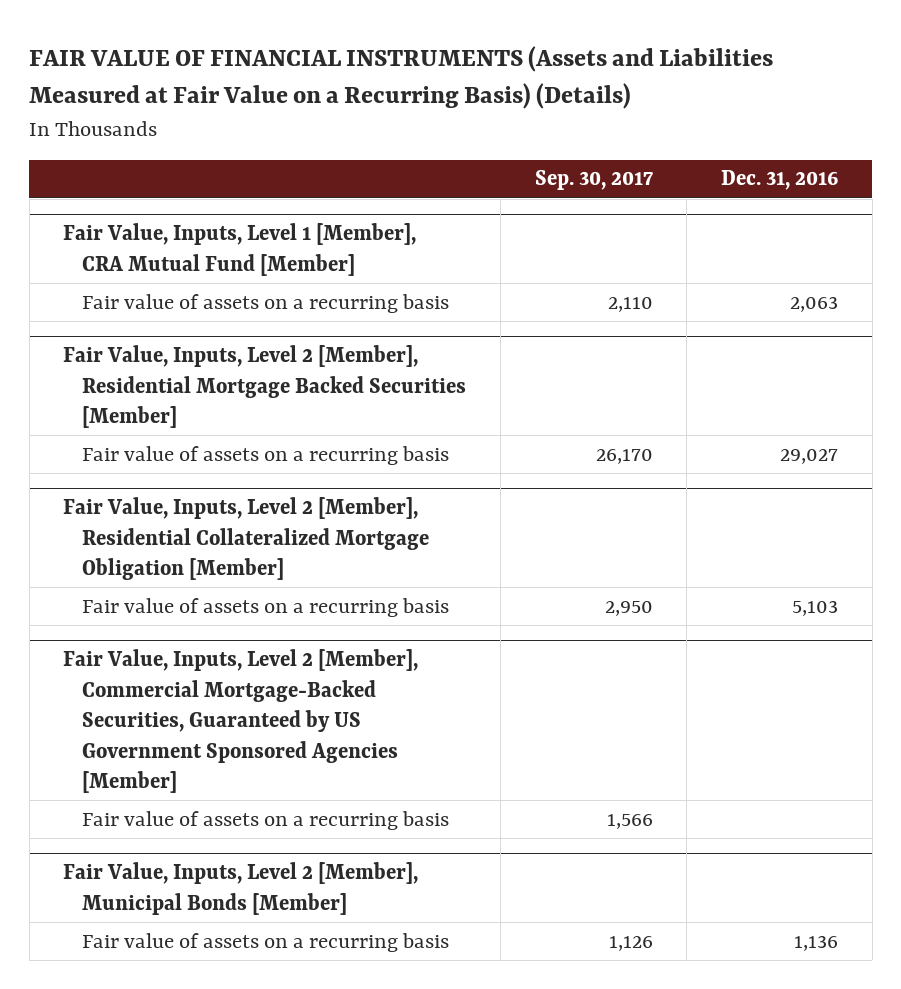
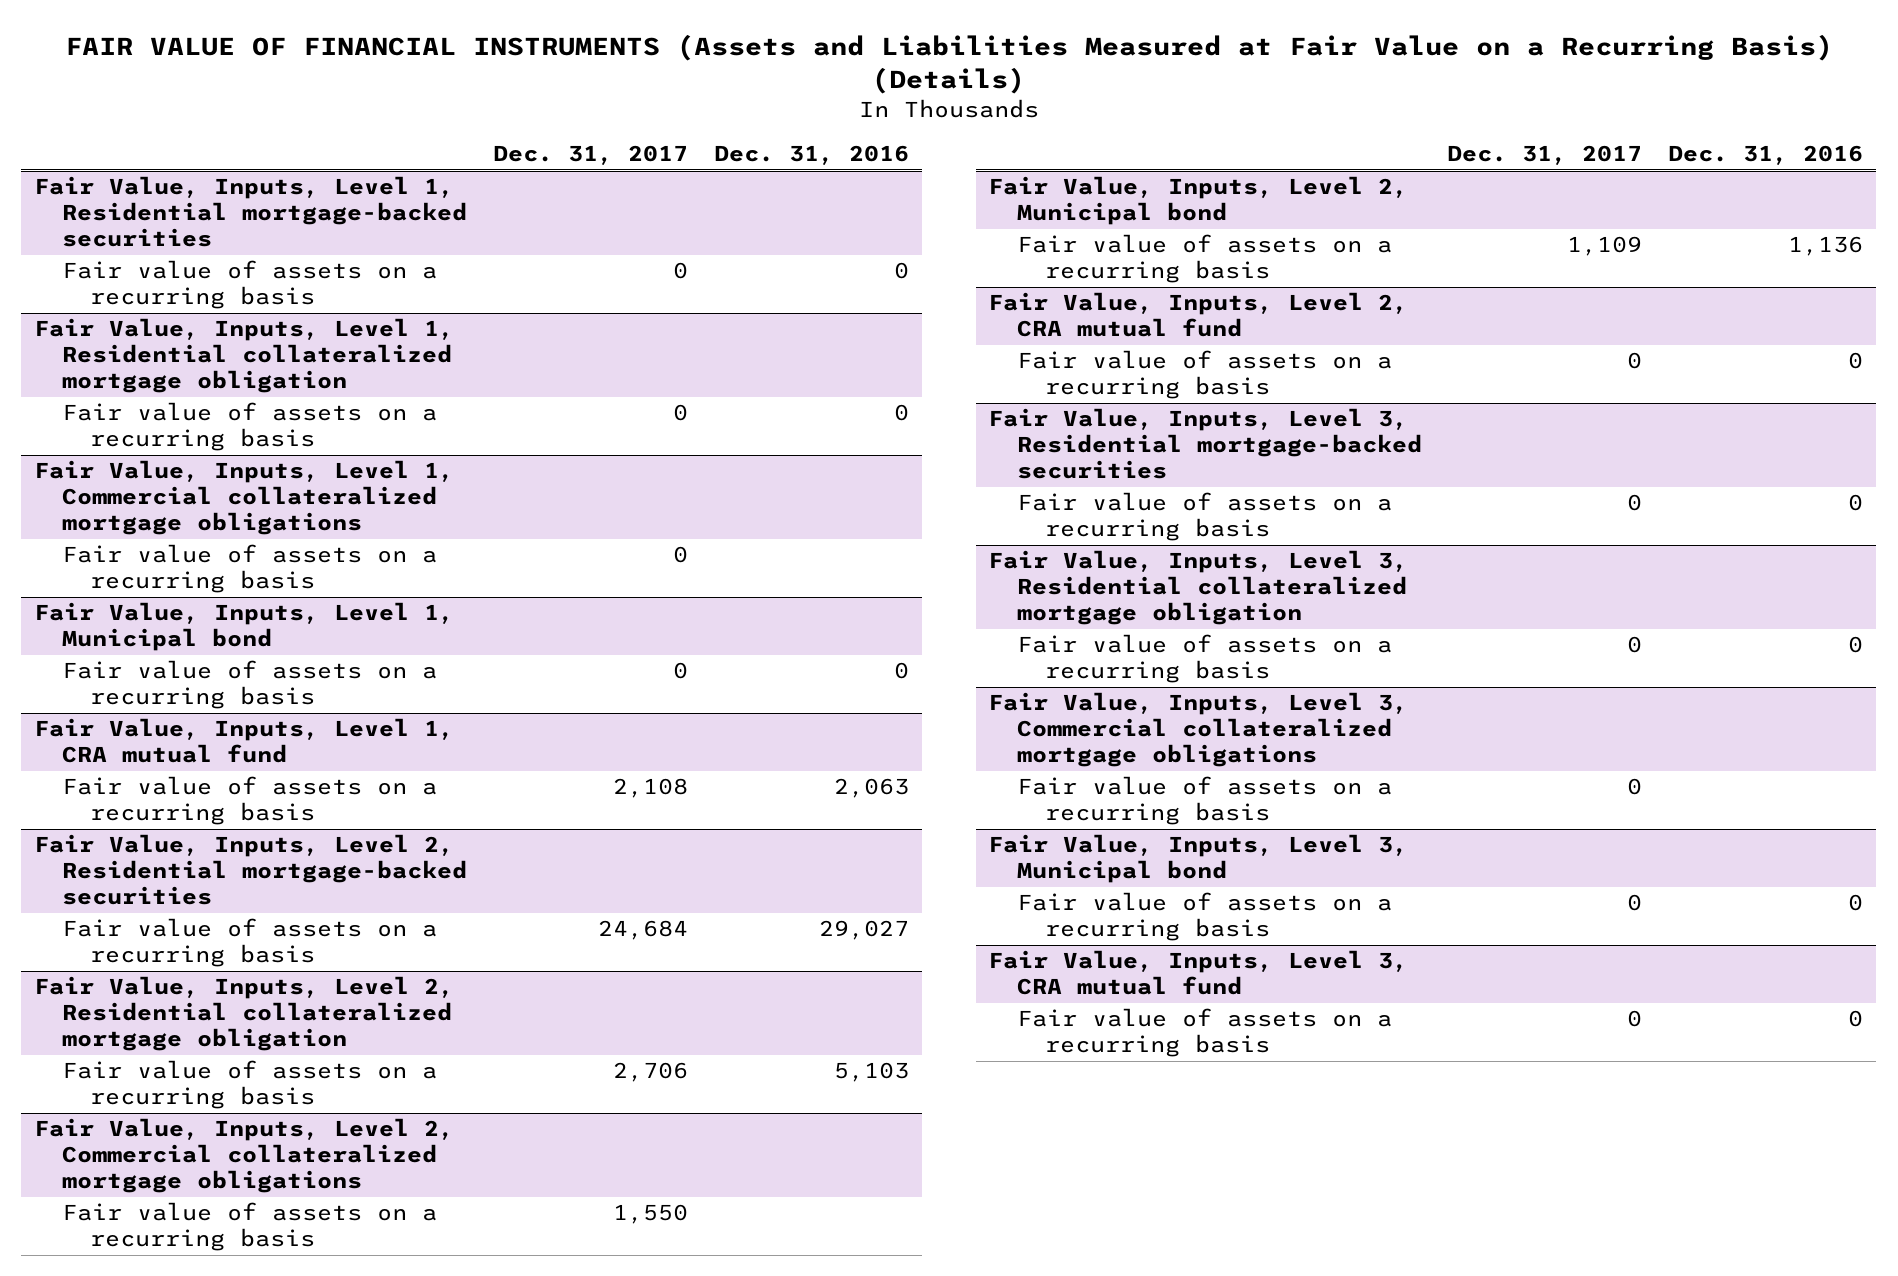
- | Sep. 30, 2017 | Dec. 31, 2016
+ | Dec. 31, 2017 | Dec. 31, 2016
- Fair Value, Inputs, Level 1 [Member], CRA Mutual Fund [Member]
+ Fair Value, Inputs, Level 1, Residential mortgage-backed securities
+ Fair value of assets on a recurring basis | 0 | 0
+ Fair Value, Inputs, Level 1, Residential collateralized mortgage obligation
+ Fair value of assets on a recurring basis | 0 | 0
+ Fair Value, Inputs, Level 1, Commercial collateralized mortgage obligations
+ Fair value of assets on a recurring basis | 0 |
+ Fair Value, Inputs, Level 1, Municipal bond
+ Fair value of assets on a recurring basis | 0 | 0
+ Fair Value, Inputs, Level 1, CRA mutual fund
- Fair Value, Inputs, Level 2 [Member], Residential Mortgage Backed Securities [Member]
+ Fair Value, Inputs, Level 2, Residential mortgage-backed securities
- Fair Value, Inputs, Level 2 [Member], Residential Collateralized Mortgage Obligation [Member]
+ Fair Value, Inputs, Level 2, Residential collateralized mortgage obligation
- Fair Value, Inputs, Level 2 [Member], Commercial Mortgage-Backed Securities, Guaranteed by US Government Sponsored Agencies [Member]
+ Fair Value, Inputs, Level 2, Commercial collateralized mortgage obligations
- Fair Value, Inputs, Level 2 [Member], Municipal Bonds [Member]
+ Fair Value, Inputs, Level 2, Municipal bond
+ Fair Value, Inputs, Level 2, CRA mutual fund
+ Fair value of assets on a recurring basis | 0 | 0
+ Fair Value, Inputs, Level 3, Residential mortgage-backed securities
+ Fair value of assets on a recurring basis | 0 | 0
+ Fair Value, Inputs, Level 3, Residential collateralized mortgage obligation
+ Fair value of assets on a recurring basis | 0 | 0
+ Fair Value, Inputs, Level 3, Commercial collateralized mortgage obligations
+ Fair value of assets on a recurring basis | 0 |
+ Fair Value, Inputs, Level 3, Municipal bond
+ Fair value of assets on a recurring basis | 0 | 0
+ Fair Value, Inputs, Level 3, CRA mutual fund
+ Fair value of assets on a recurring basis | 0 | 0

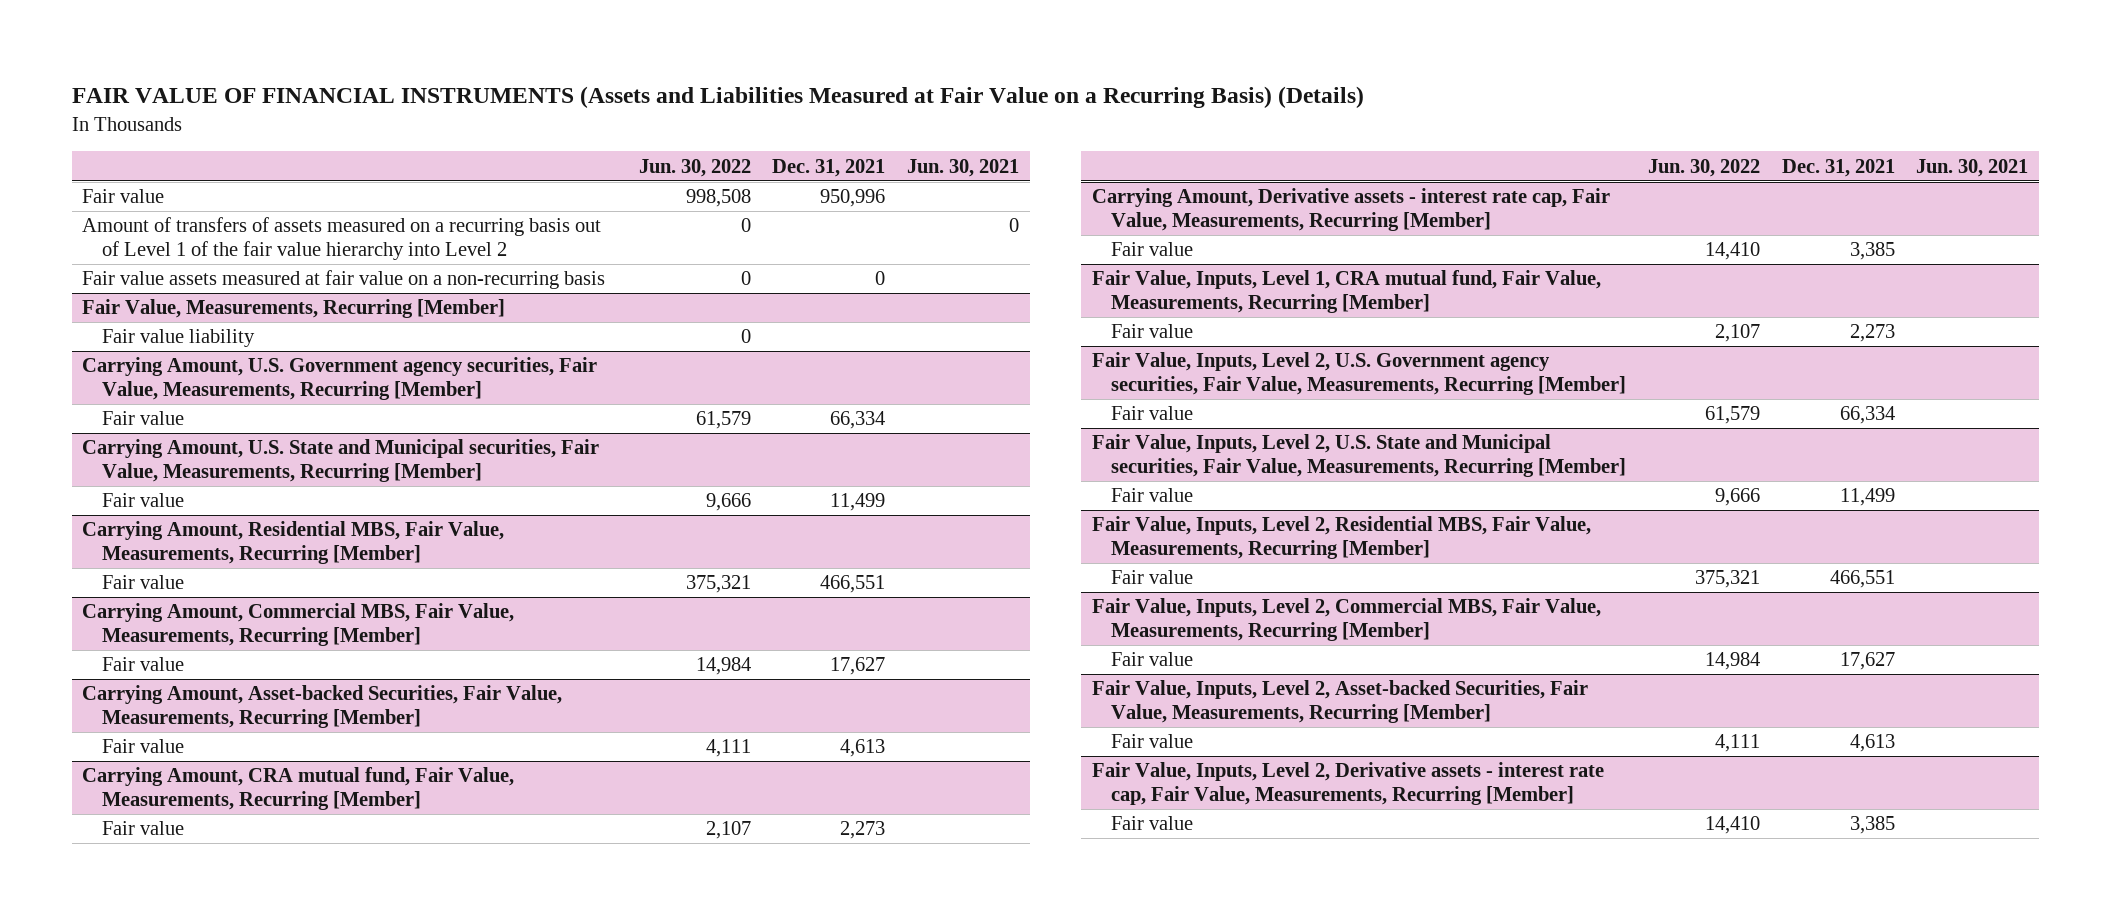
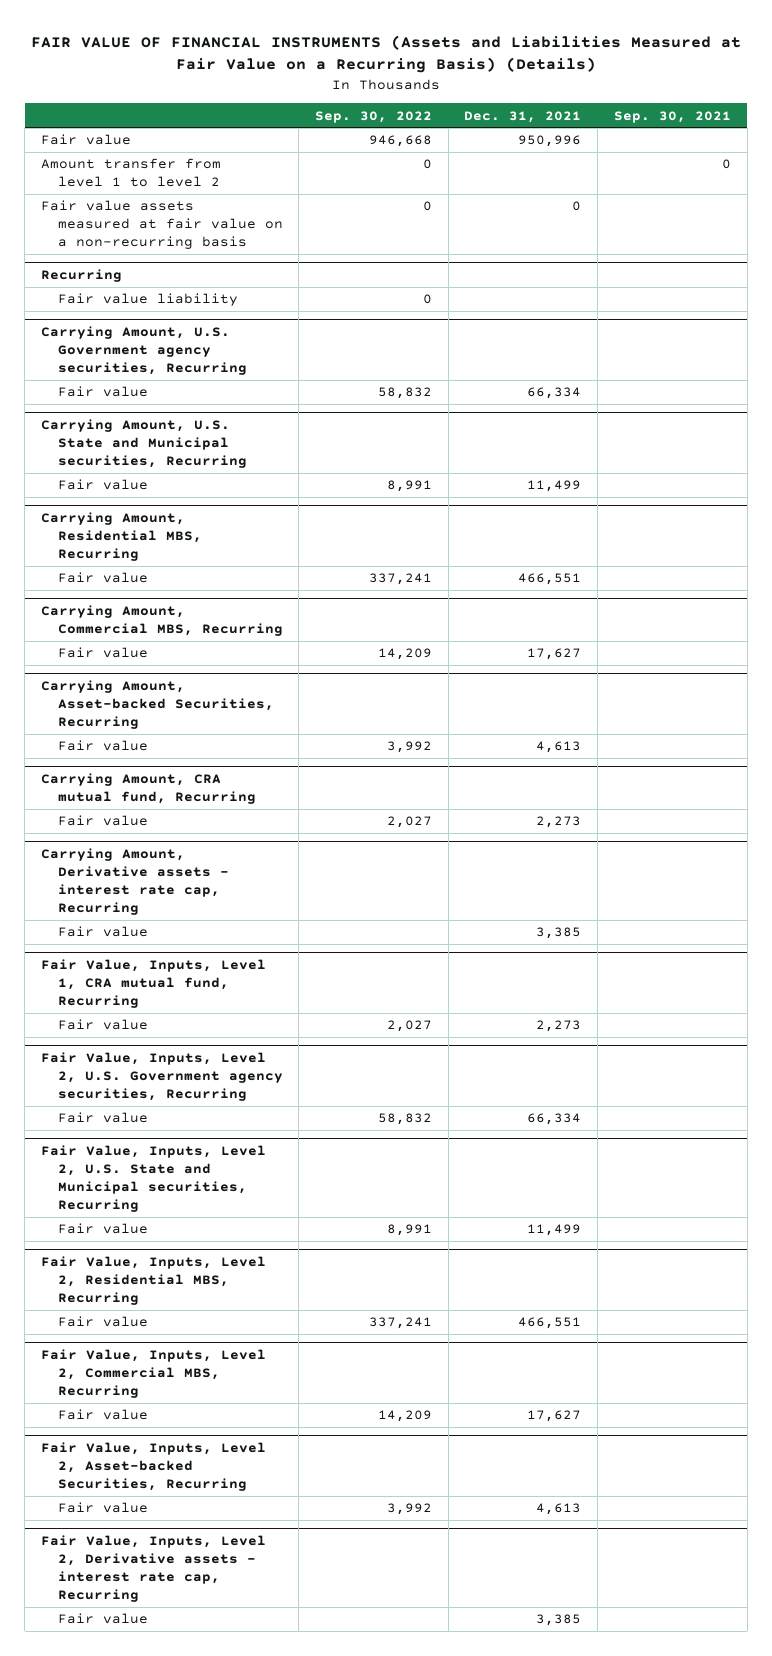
- | Jun. 30, 2022 | Dec. 31, 2021 | Jun. 30, 2021
+ | Sep. 30, 2022 | Dec. 31, 2021 | Sep. 30, 2021
- Amount of transfers of assets measured on a recurring basis out of Level 1 of the fair value hierarchy into Level 2 | 0 | | 0
+ Amount transfer from level 1 to level 2 | 0 | | 0
- Fair Value, Measurements, Recurring [Member]
+ Recurring
- Carrying Amount, U.S. Government agency securities, Fair Value, Measurements, Recurring [Member]
+ Carrying Amount, U.S. Government agency securities, Recurring
- Carrying Amount, U.S. State and Municipal securities, Fair Value, Measurements, Recurring [Member]
+ Carrying Amount, U.S. State and Municipal securities, Recurring
- Carrying Amount, Residential MBS, Fair Value, Measurements, Recurring [Member]
+ Carrying Amount, Residential MBS, Recurring
- Carrying Amount, Commercial MBS, Fair Value, Measurements, Recurring [Member]
+ Carrying Amount, Commercial MBS, Recurring
- Carrying Amount, Asset-backed Securities, Fair Value, Measurements, Recurring [Member]
+ Carrying Amount, Asset-backed Securities, Recurring
- Carrying Amount, CRA mutual fund, Fair Value, Measurements, Recurring [Member]
+ Carrying Amount, CRA mutual fund, Recurring
- Carrying Amount, Derivative assets - interest rate cap, Fair Value, Measurements, Recurring [Member]
+ Carrying Amount, Derivative assets - interest rate cap, Recurring
- Fair Value, Inputs, Level 1, CRA mutual fund, Fair Value, Measurements, Recurring [Member]
+ Fair Value, Inputs, Level 1, CRA mutual fund, Recurring
- Fair Value, Inputs, Level 2, U.S. Government agency securities, Fair Value, Measurements, Recurring [Member]
+ Fair Value, Inputs, Level 2, U.S. Government agency securities, Recurring
- Fair Value, Inputs, Level 2, U.S. State and Municipal securities, Fair Value, Measurements, Recurring [Member]
+ Fair Value, Inputs, Level 2, U.S. State and Municipal securities, Recurring
- Fair Value, Inputs, Level 2, Residential MBS, Fair Value, Measurements, Recurring [Member]
+ Fair Value, Inputs, Level 2, Residential MBS, Recurring
- Fair Value, Inputs, Level 2, Commercial MBS, Fair Value, Measurements, Recurring [Member]
+ Fair Value, Inputs, Level 2, Commercial MBS, Recurring
- Fair Value, Inputs, Level 2, Asset-backed Securities, Fair Value, Measurements, Recurring [Member]
+ Fair Value, Inputs, Level 2, Asset-backed Securities, Recurring
- Fair Value, Inputs, Level 2, Derivative assets - interest rate cap, Fair Value, Measurements, Recurring [Member]
+ Fair Value, Inputs, Level 2, Derivative assets - interest rate cap, Recurring

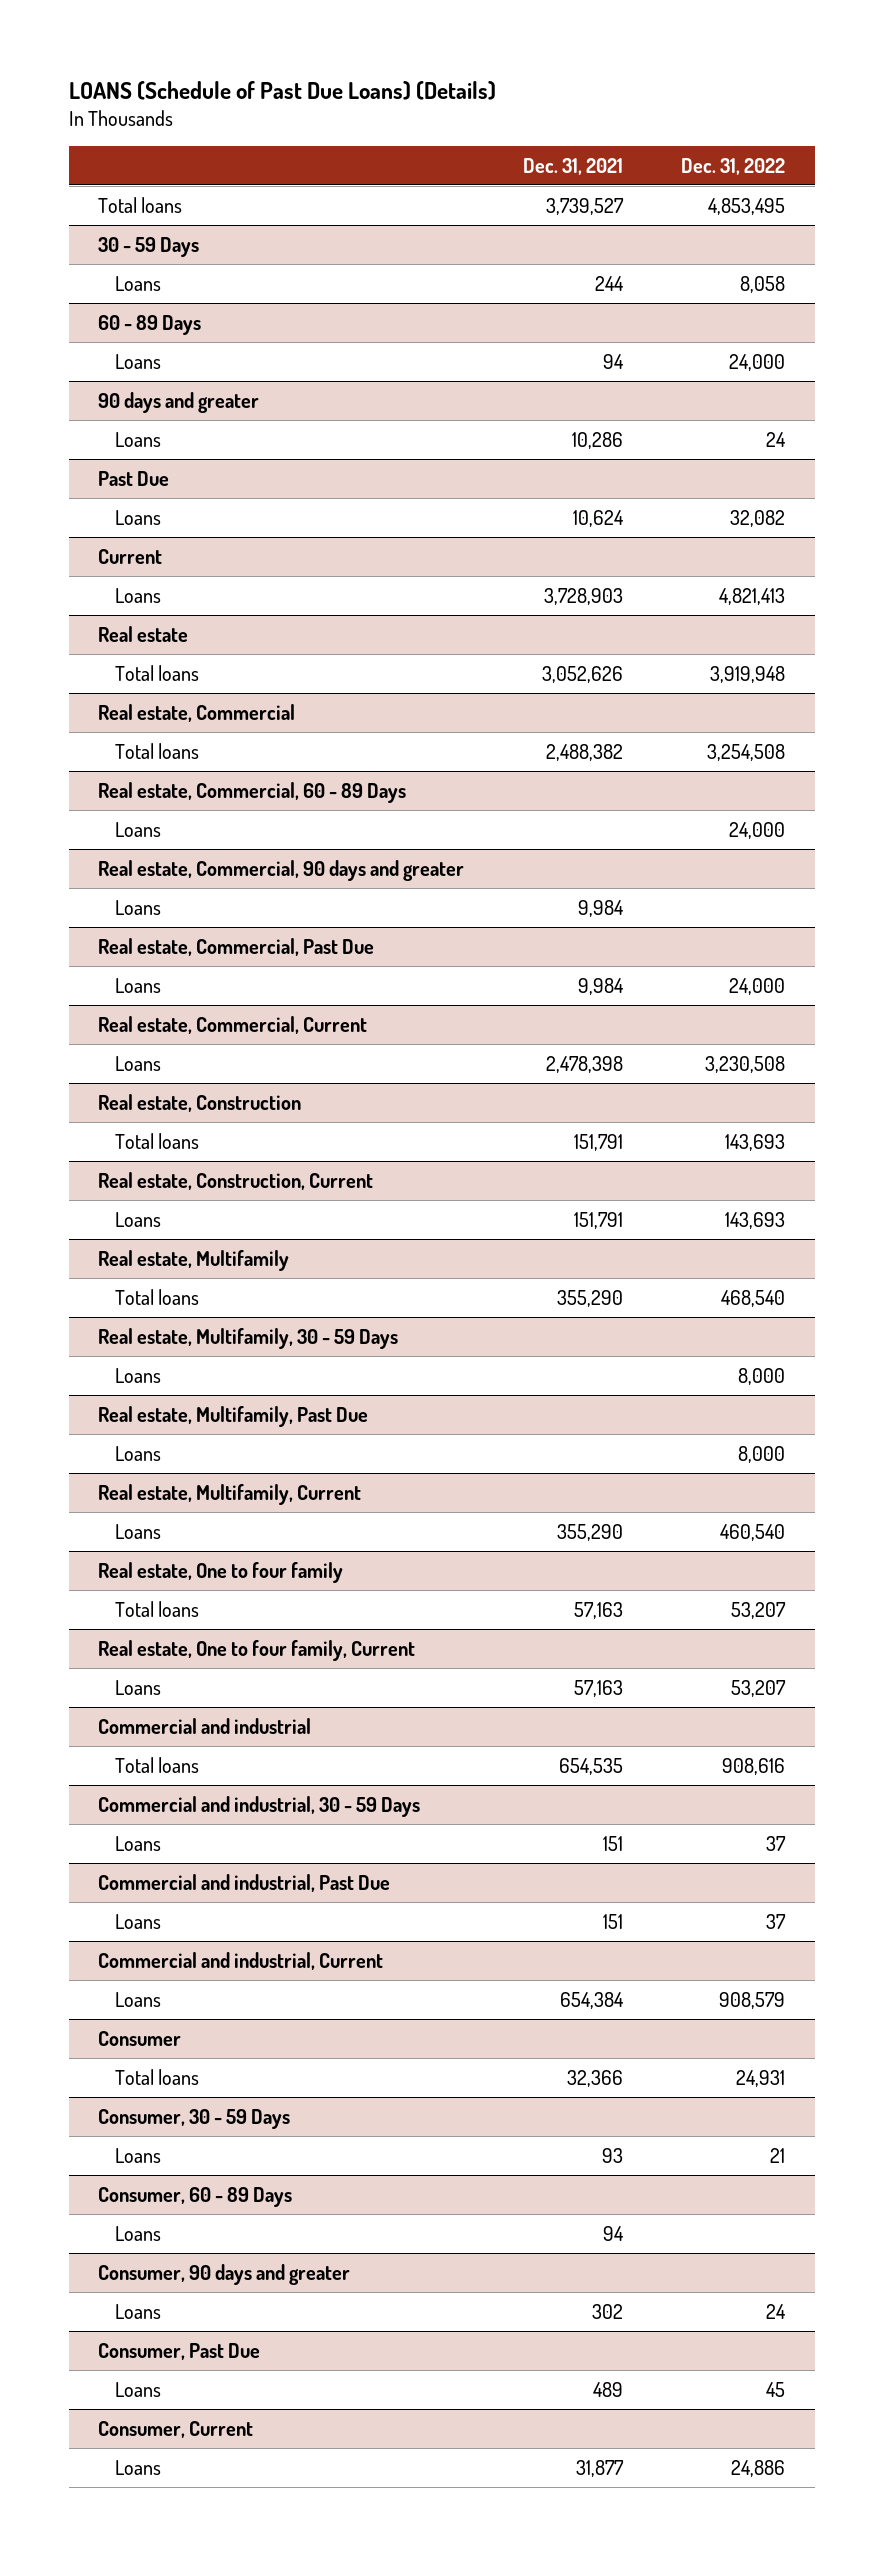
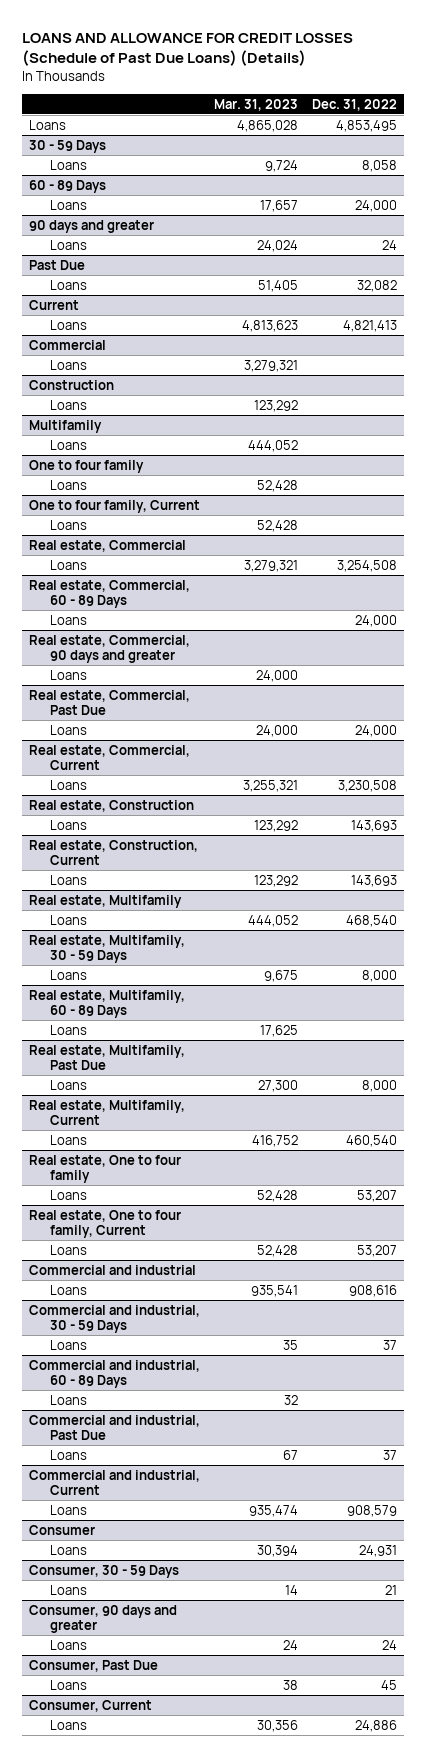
- LOANS (Schedule of Past Due Loans) (Details)
+ LOANS AND ALLOWANCE FOR CREDIT LOSSES (Schedule of Past Due Loans) (Details)
- | Dec. 31, 2021 | Dec. 31, 2022
+ | Mar. 31, 2023 | Dec. 31, 2022
- Total loans | 3,739,527 | 4,853,495
+ Loans | 4,865,028 | 4,853,495
- Real estate
- Total loans | 3,052,626 | 3,919,948
+ Commercial
+ Loans | 3,279,321 |
+ Construction
+ Loans | 123,292 |
+ Multifamily
+ Loans | 444,052 |
+ One to four family
+ Loans | 52,428 |
+ One to four family, Current
+ Loans | 52,428 |
@ Real estate, Commercial
- Total loans | 2,488,382 | 3,254,508
+ Loans | 3,279,321 | 3,254,508
@ Real estate, Construction
- Total loans | 151,791 | 143,693
+ Loans | 123,292 | 143,693
@ Real estate, Multifamily
- Total loans | 355,290 | 468,540
+ Loans | 444,052 | 468,540
+ Real estate, Multifamily, 60 - 89 Days
+ Loans | 17,625 |
@ Real estate, One to four family
- Total loans | 57,163 | 53,207
+ Loans | 52,428 | 53,207
@ Commercial and industrial
- Total loans | 654,535 | 908,616
+ Loans | 935,541 | 908,616
+ Commercial and industrial, 60 - 89 Days
+ Loans | 32 |
@ Consumer
- Total loans | 32,366 | 24,931
+ Loans | 30,394 | 24,931
- Consumer, 60 - 89 Days
- Loans | 94 |

